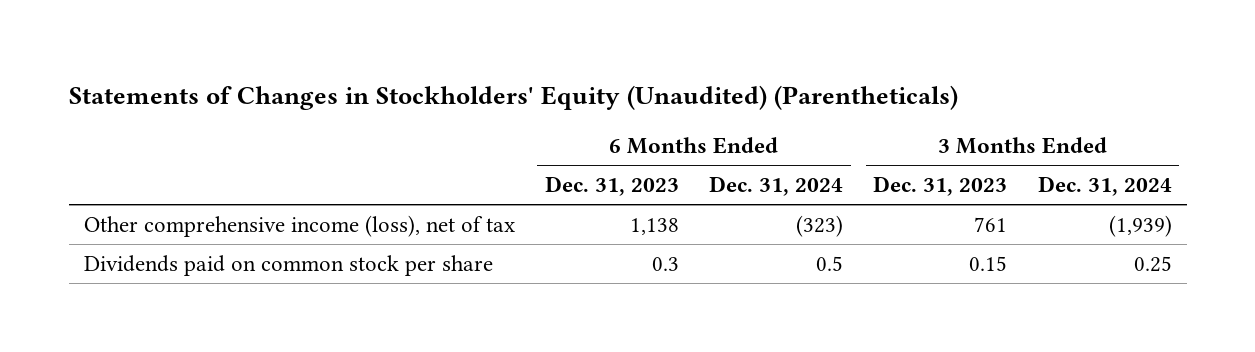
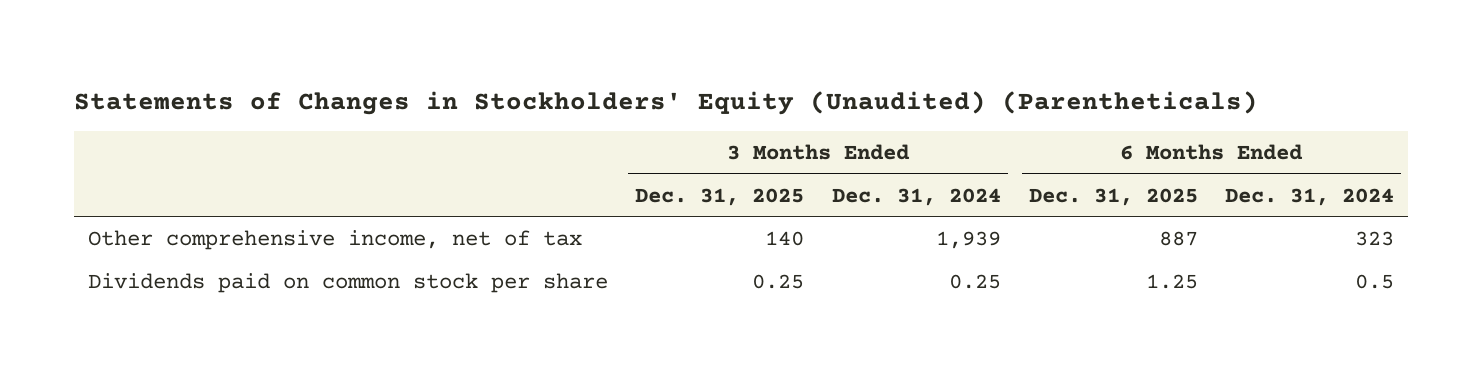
- | 6 Months Ended Dec. 31, 2023 | 6 Months Ended Dec. 31, 2024 | 3 Months Ended Dec. 31, 2023 | 3 Months Ended Dec. 31, 2024
+ | 3 Months Ended Dec. 31, 2025 | 3 Months Ended Dec. 31, 2024 | 6 Months Ended Dec. 31, 2025 | 6 Months Ended Dec. 31, 2024
- Other comprehensive income (loss), net of tax | 1,138 | (323) | 761 | (1,939)
+ Other comprehensive income, net of tax | 140 | 1,939 | 887 | 323

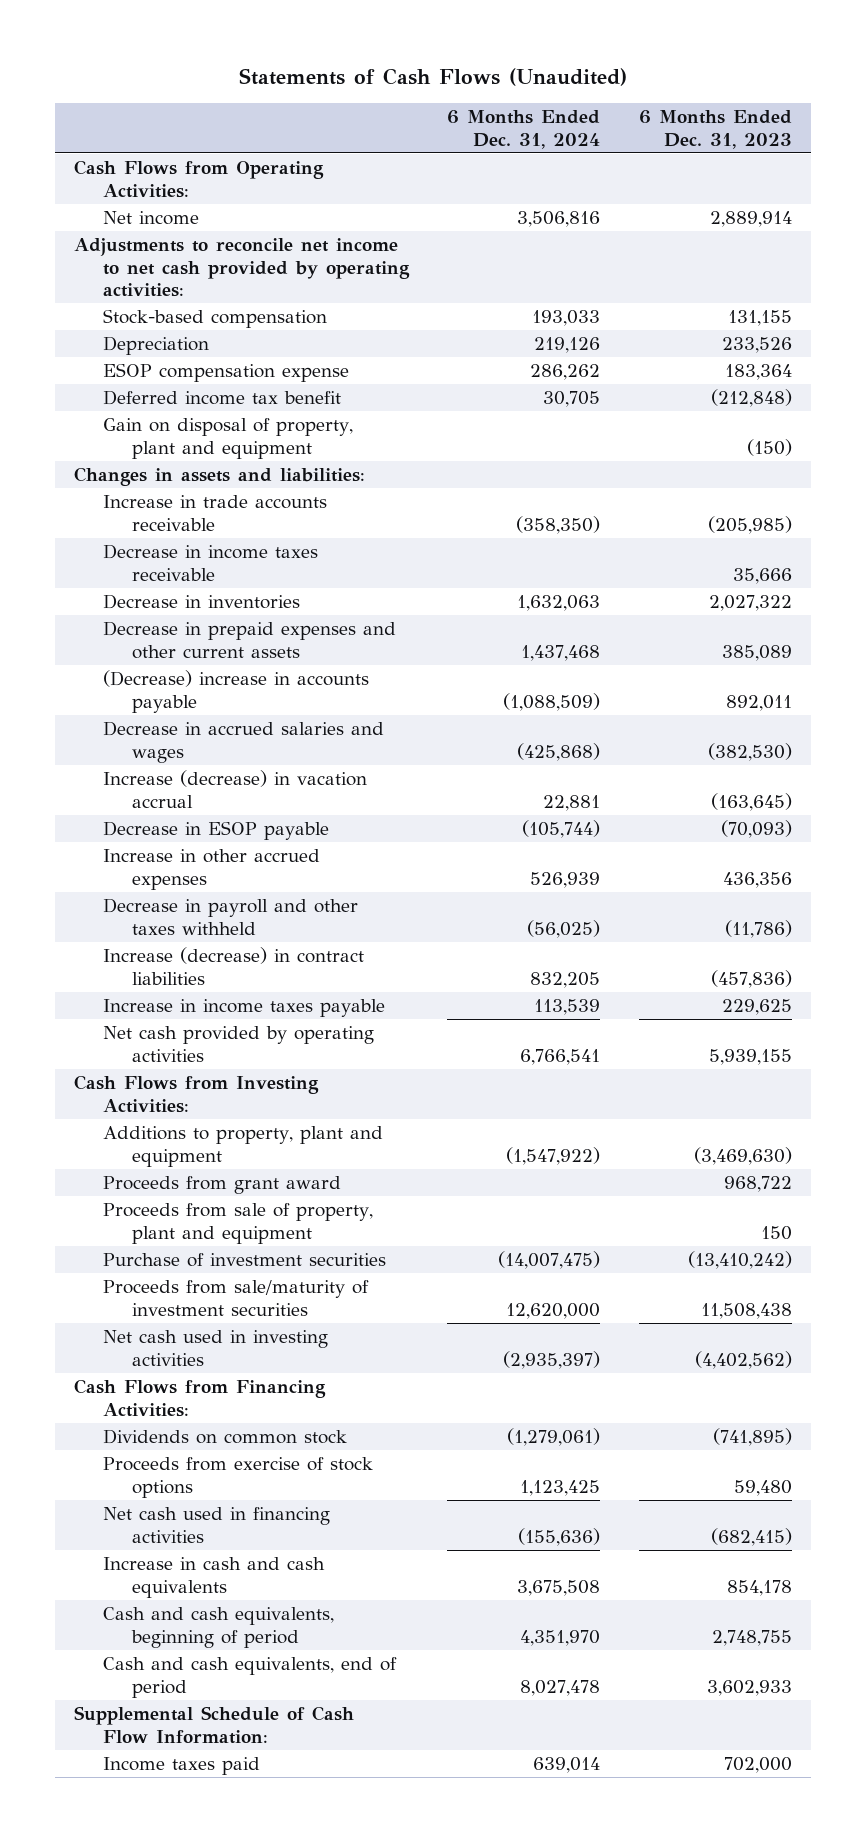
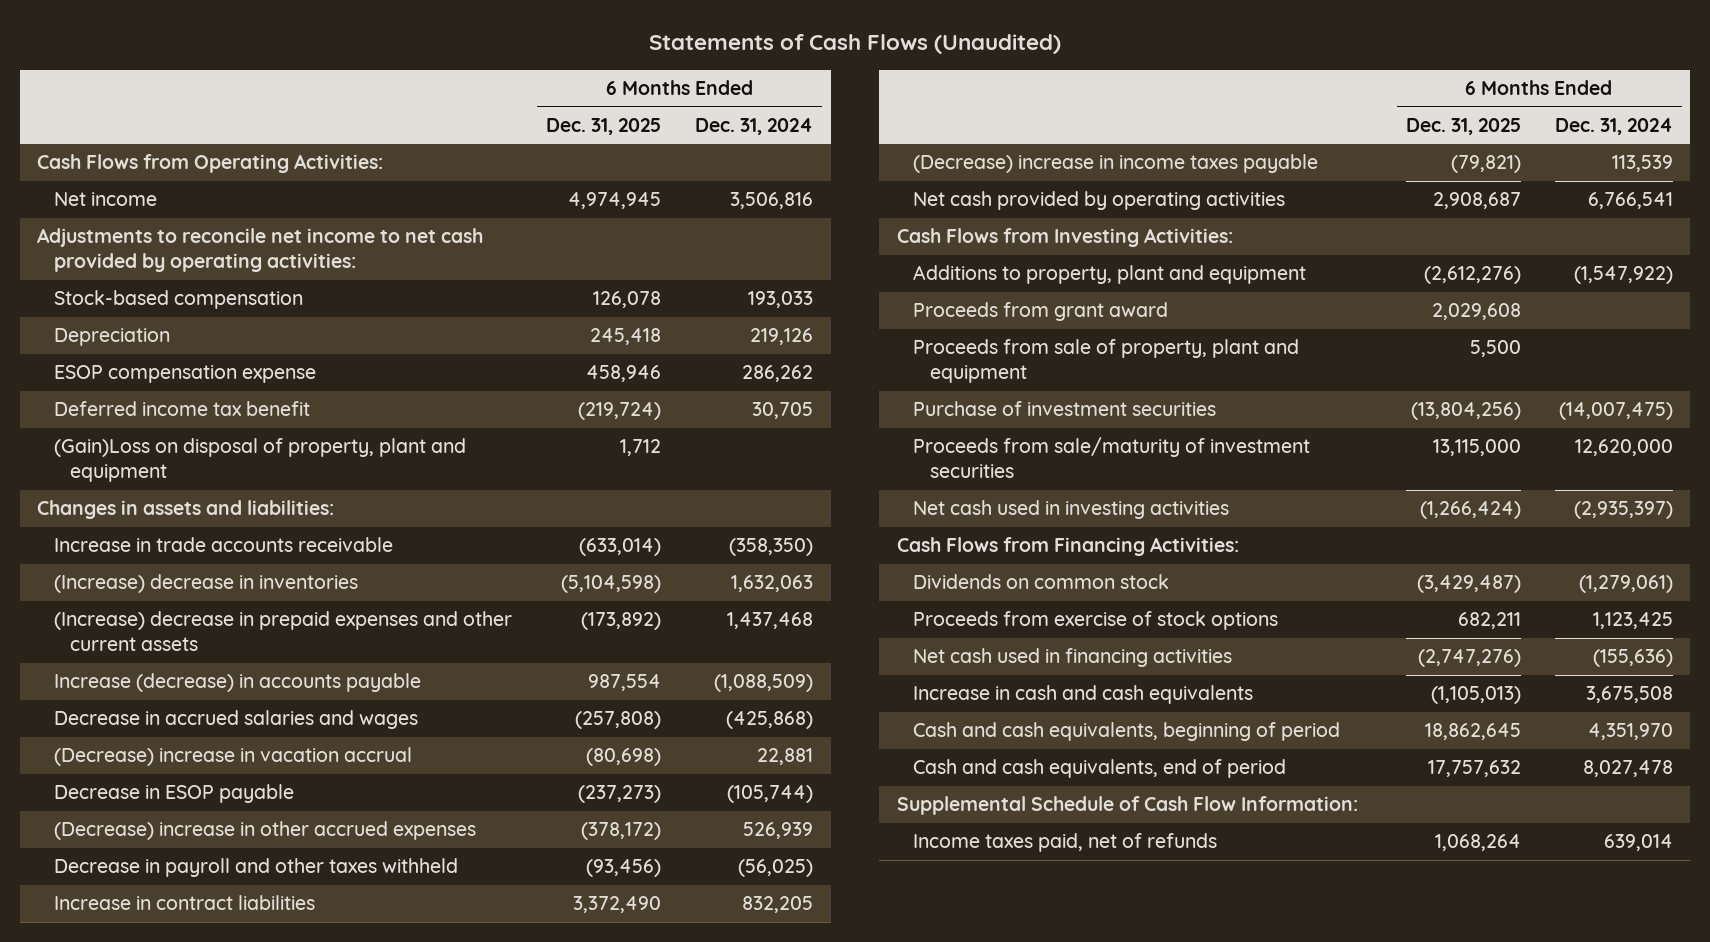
- | 6 Months Ended Dec. 31, 2024 | 6 Months Ended Dec. 31, 2023
+ | 6 Months Ended Dec. 31, 2025 | 6 Months Ended Dec. 31, 2024
- Gain on disposal of property, plant and equipment | | (150)
+ (Gain)Loss on disposal of property, plant and equipment | 1,712 |
- Decrease in income taxes receivable | | 35,666
- Decrease in inventories | 1,632,063 | 2,027,322
- Decrease in prepaid expenses and other current assets | 1,437,468 | 385,089
- (Decrease) increase in accounts payable | (1,088,509) | 892,011
+ (Increase) decrease in inventories | (5,104,598) | 1,632,063
+ (Increase) decrease in prepaid expenses and other current assets | (173,892) | 1,437,468
+ Increase (decrease) in accounts payable | 987,554 | (1,088,509)
- Increase (decrease) in vacation accrual | 22,881 | (163,645)
+ (Decrease) increase in vacation accrual | (80,698) | 22,881
- Increase in other accrued expenses | 526,939 | 436,356
+ (Decrease) increase in other accrued expenses | (378,172) | 526,939
- Increase (decrease) in contract liabilities | 832,205 | (457,836)
- Increase in income taxes payable | 113,539 | 229,625
+ Increase in contract liabilities | 3,372,490 | 832,205
+ (Decrease) increase in income taxes payable | (79,821) | 113,539
- Income taxes paid | 639,014 | 702,000
+ Income taxes paid, net of refunds | 1,068,264 | 639,014

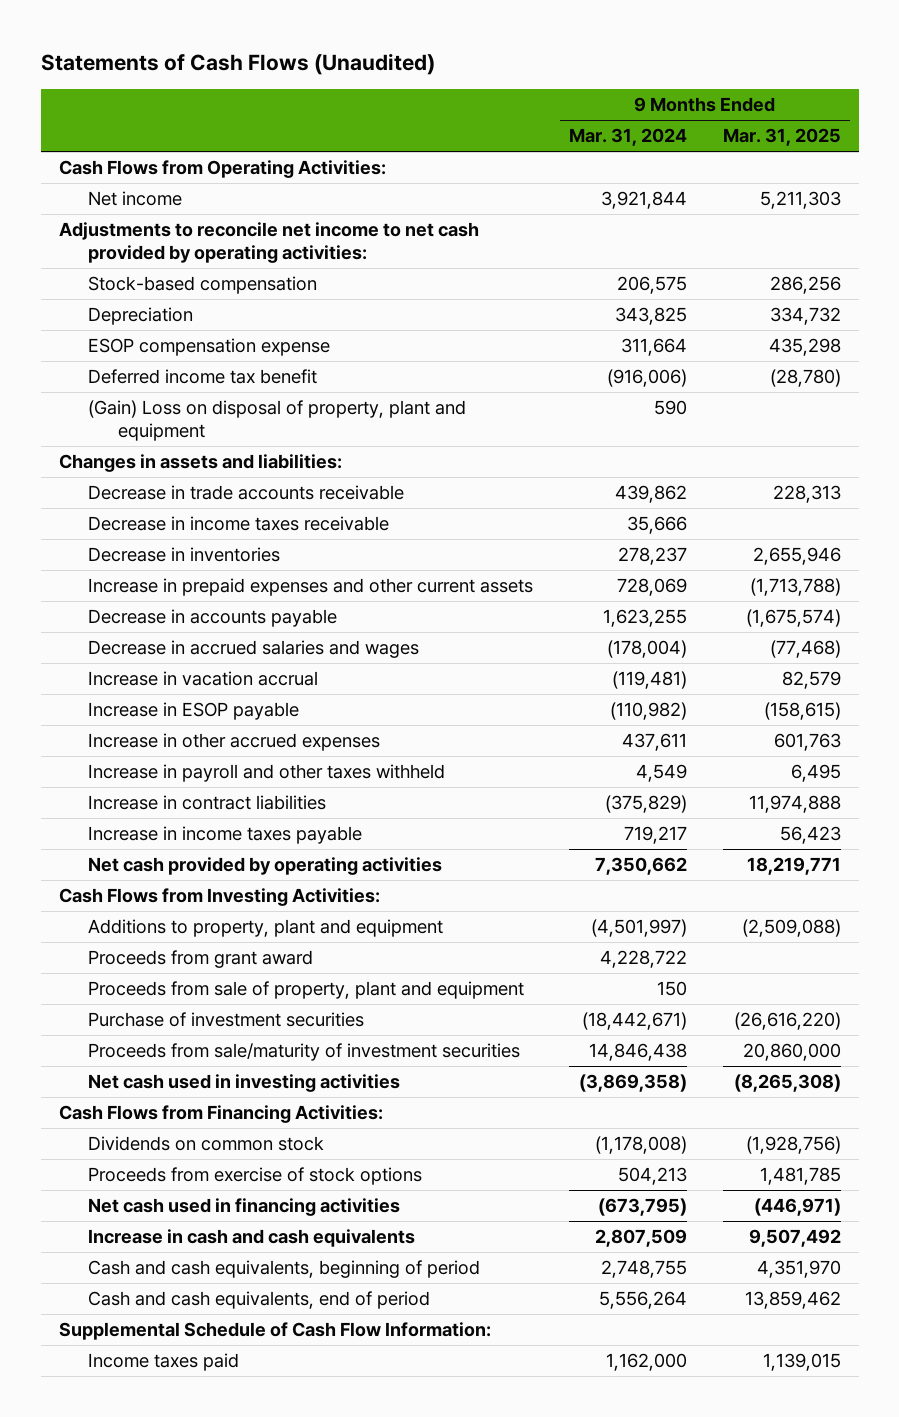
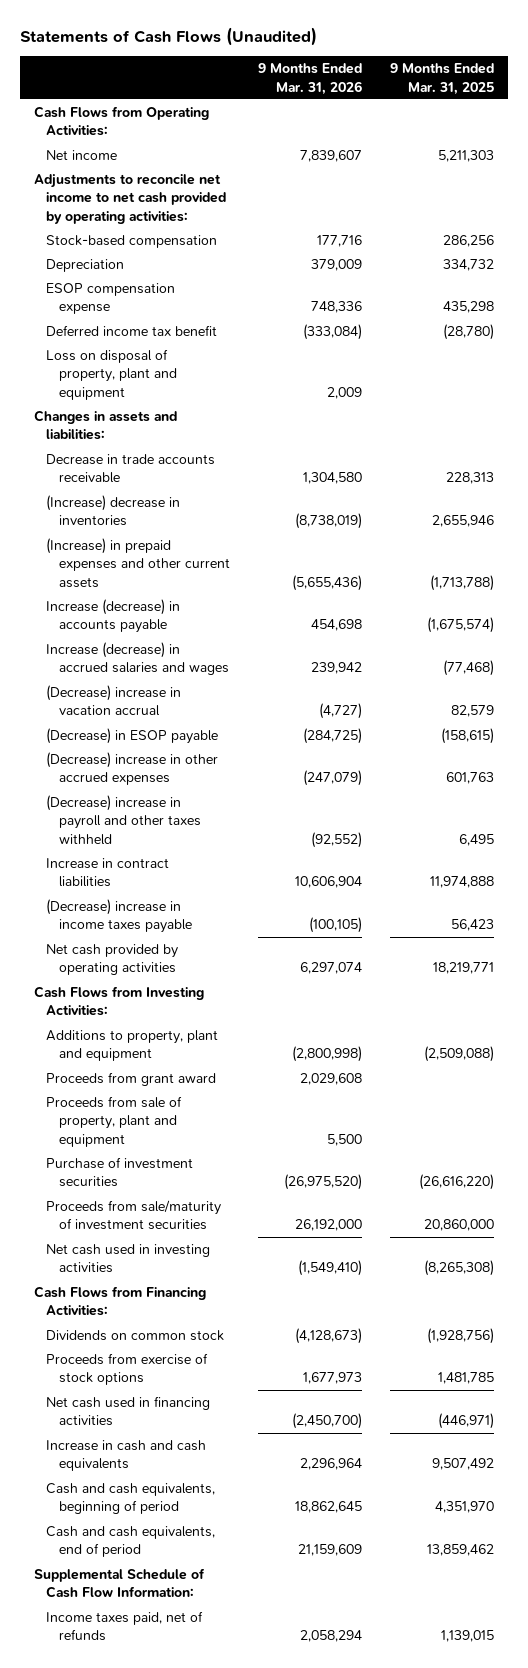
- | 9 Months Ended Mar. 31, 2024 | 9 Months Ended Mar. 31, 2025
+ | 9 Months Ended Mar. 31, 2026 | 9 Months Ended Mar. 31, 2025
- (Gain) Loss on disposal of property, plant and equipment | 590 |
+ Loss on disposal of property, plant and equipment | 2,009 |
- Decrease in income taxes receivable | 35,666 |
- Decrease in inventories | 278,237 | 2,655,946
- Increase in prepaid expenses and other current assets | 728,069 | (1,713,788)
- Decrease in accounts payable | 1,623,255 | (1,675,574)
- Decrease in accrued salaries and wages | (178,004) | (77,468)
- Increase in vacation accrual | (119,481) | 82,579
- Increase in ESOP payable | (110,982) | (158,615)
- Increase in other accrued expenses | 437,611 | 601,763
- Increase in payroll and other taxes withheld | 4,549 | 6,495
+ (Increase) decrease in inventories | (8,738,019) | 2,655,946
+ (Increase) in prepaid expenses and other current assets | (5,655,436) | (1,713,788)
+ Increase (decrease) in accounts payable | 454,698 | (1,675,574)
+ Increase (decrease) in accrued salaries and wages | 239,942 | (77,468)
+ (Decrease) increase in vacation accrual | (4,727) | 82,579
+ (Decrease) in ESOP payable | (284,725) | (158,615)
+ (Decrease) increase in other accrued expenses | (247,079) | 601,763
+ (Decrease) increase in payroll and other taxes withheld | (92,552) | 6,495
- Increase in income taxes payable | 719,217 | 56,423
+ (Decrease) increase in income taxes payable | (100,105) | 56,423
- Income taxes paid | 1,162,000 | 1,139,015
+ Income taxes paid, net of refunds | 2,058,294 | 1,139,015

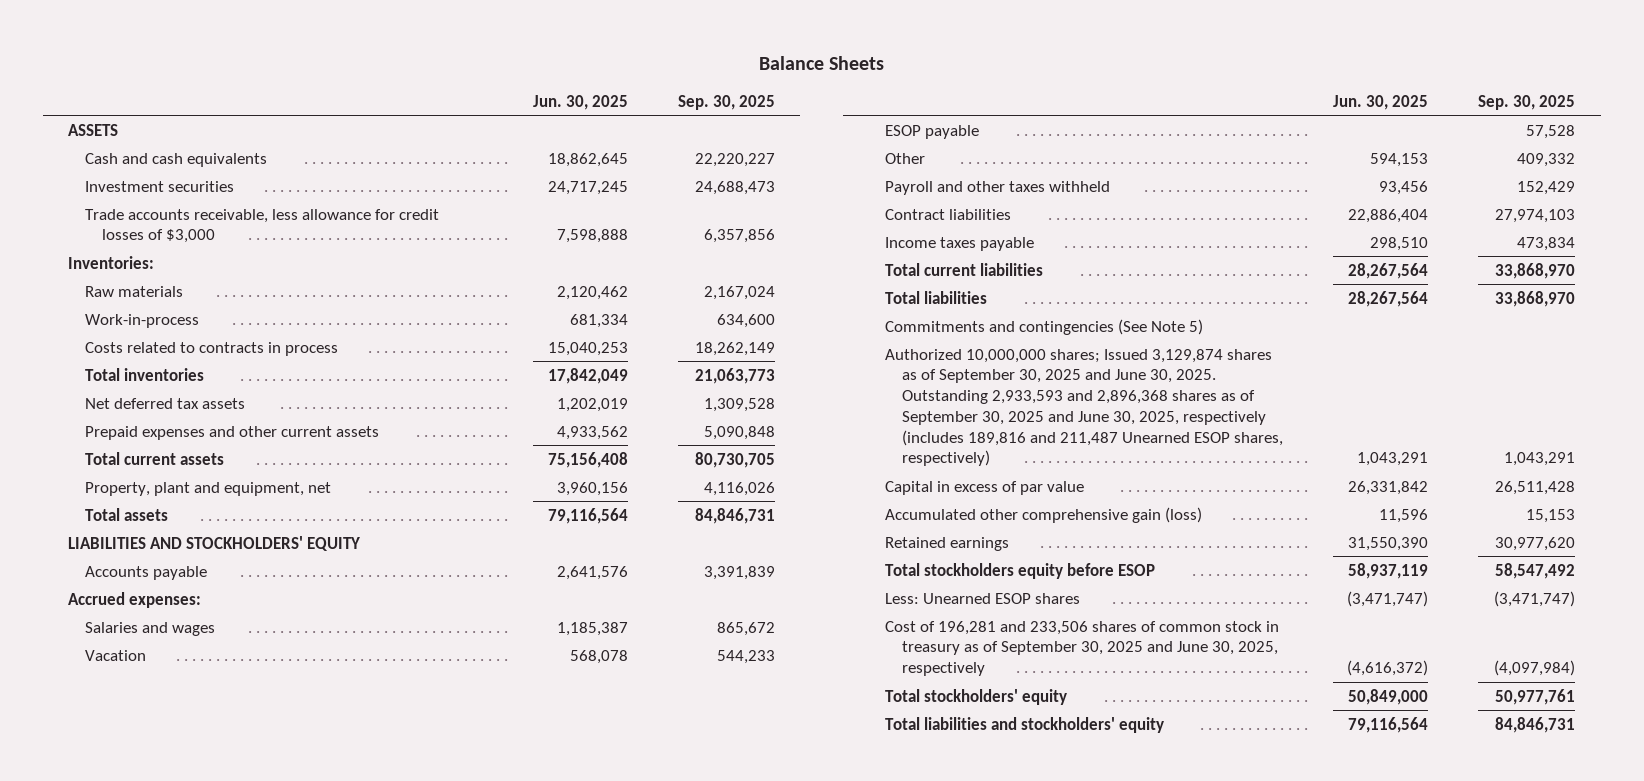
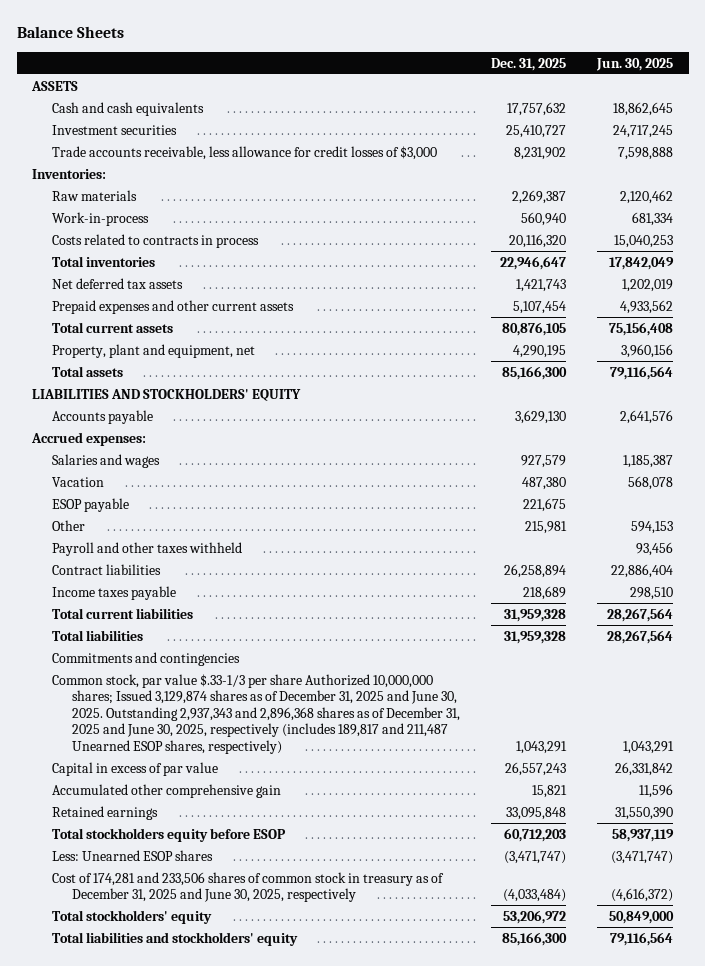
- | Jun. 30, 2025 | Sep. 30, 2025
+ | Dec. 31, 2025 | Jun. 30, 2025
- Commitments and contingencies (See Note 5)
- Authorized 10,000,000 shares; Issued 3,129,874 shares as of September 30, 2025 and June 30, 2025. Outstanding 2,933,593 and 2,896,368 shares as of September 30, 2025 and June 30, 2025, respectively (includes 189,816 and 211,487 Unearned ESOP shares, respectively) | 1,043,291 | 1,043,291
+ Commitments and contingencies
+ Common stock, par value $.33-1/3 per share Authorized 10,000,000 shares; Issued 3,129,874 shares as of December 31, 2025 and June 30, 2025. Outstanding 2,937,343 and 2,896,368 shares as of December 31, 2025 and June 30, 2025, respectively (includes 189,817 and 211,487 Unearned ESOP shares, respectively) | 1,043,291 | 1,043,291
- Accumulated other comprehensive gain (loss) | 11,596 | 15,153
+ Accumulated other comprehensive gain | 15,821 | 11,596
- Cost of 196,281 and 233,506 shares of common stock in treasury as of September 30, 2025 and June 30, 2025, respectively | (4,616,372) | (4,097,984)
+ Cost of 174,281 and 233,506 shares of common stock in treasury as of December 31, 2025 and June 30, 2025, respectively | (4,033,484) | (4,616,372)

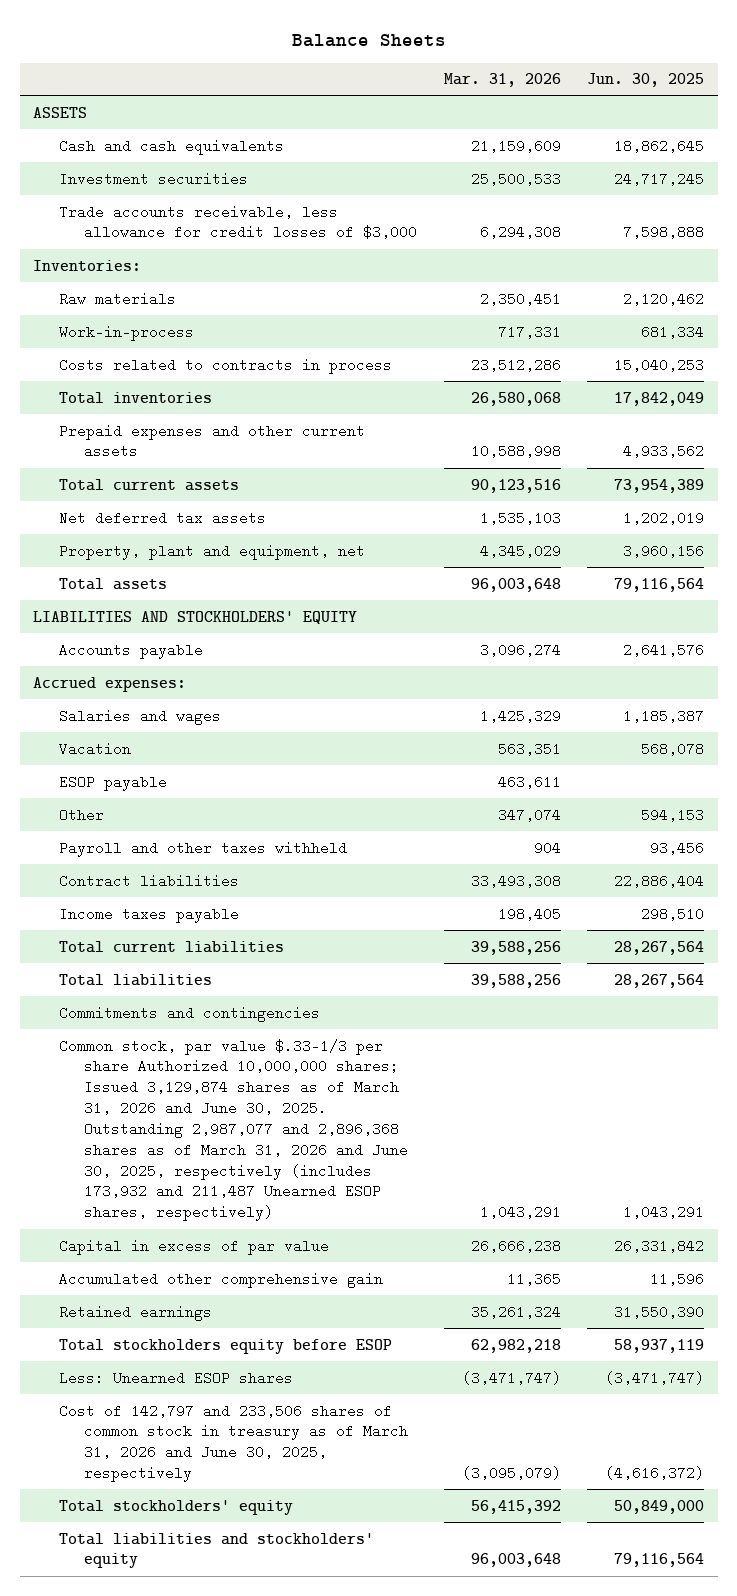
- | Dec. 31, 2025 | Jun. 30, 2025
+ | Mar. 31, 2026 | Jun. 30, 2025
- Total current assets | 80,876,105 | 75,156,408
+ Total current assets | 90,123,516 | 73,954,389
moved down: Net deferred tax assets | 1,535,103 | 1,202,019
- Common stock, par value $.33-1/3 per share Authorized 10,000,000 shares; Issued 3,129,874 shares as of December 31, 2025 and June 30, 2025. Outstanding 2,937,343 and 2,896,368 shares as of December 31, 2025 and June 30, 2025, respectively (includes 189,817 and 211,487 Unearned ESOP shares, respectively) | 1,043,291 | 1,043,291
+ Common stock, par value $.33-1/3 per share Authorized 10,000,000 shares; Issued 3,129,874 shares as of March 31, 2026 and June 30, 2025. Outstanding 2,987,077 and 2,896,368 shares as of March 31, 2026 and June 30, 2025, respectively (includes 173,932 and 211,487 Unearned ESOP shares, respectively) | 1,043,291 | 1,043,291
- Cost of 174,281 and 233,506 shares of common stock in treasury as of December 31, 2025 and June 30, 2025, respectively | (4,033,484) | (4,616,372)
+ Cost of 142,797 and 233,506 shares of common stock in treasury as of March 31, 2026 and June 30, 2025, respectively | (3,095,079) | (4,616,372)

